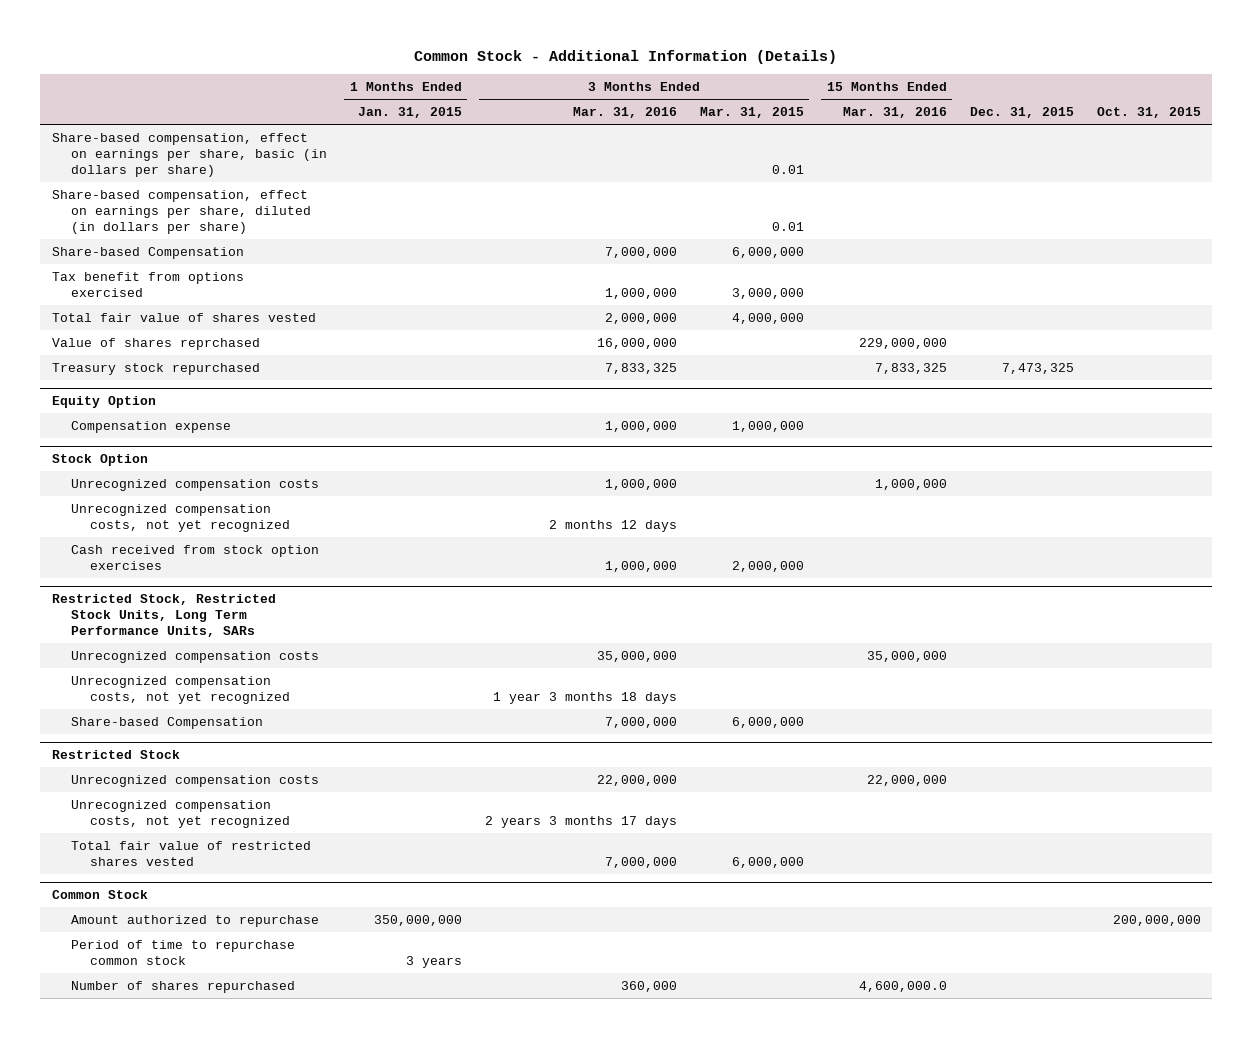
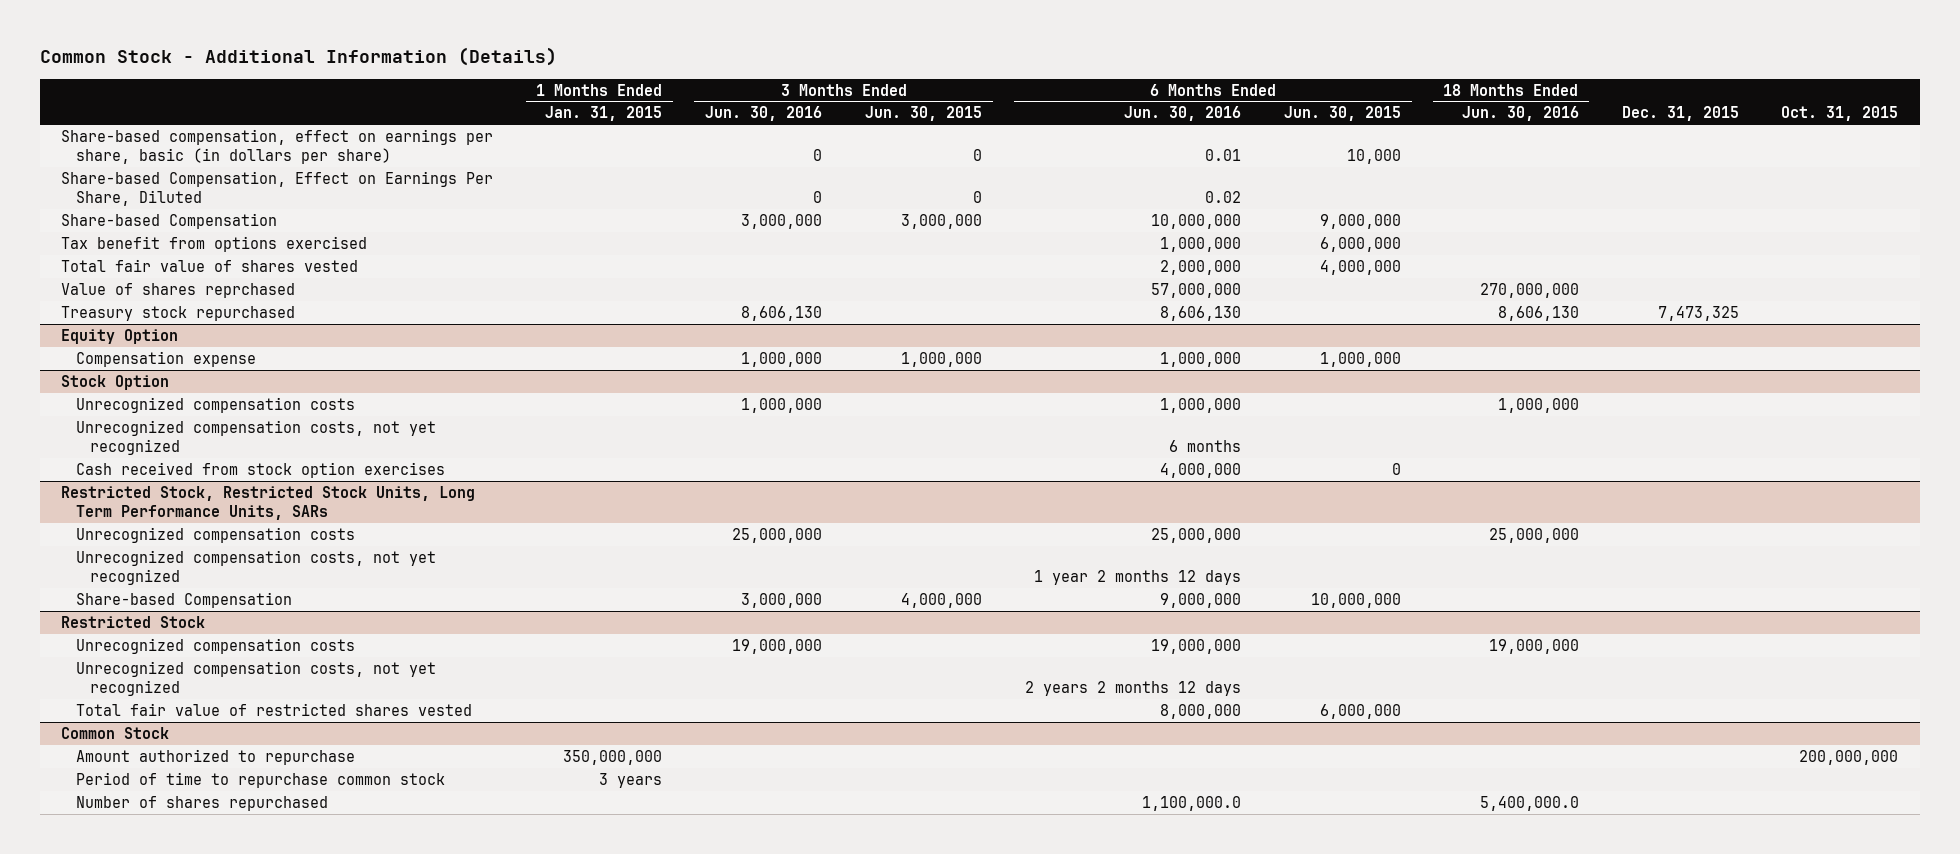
- | 1 Months Ended Jan. 31, 2015 | 3 Months Ended Mar. 31, 2016 | 3 Months Ended Mar. 31, 2015 | 15 Months Ended Mar. 31, 2016 | Dec. 31, 2015 | Oct. 31, 2015
+ | 1 Months Ended Jan. 31, 2015 | 3 Months Ended Jun. 30, 2016 | 3 Months Ended Jun. 30, 2015 | 6 Months Ended Jun. 30, 2016 | 6 Months Ended Jun. 30, 2015 | 18 Months Ended Jun. 30, 2016 | Dec. 31, 2015 | Oct. 31, 2015
- Share-based compensation, effect on earnings per share, diluted (in dollars per share) | | | 0.01 | | |
+ Share-based Compensation, Effect on Earnings Per Share, Diluted | | 0 | 0 | 0.02 | | | |

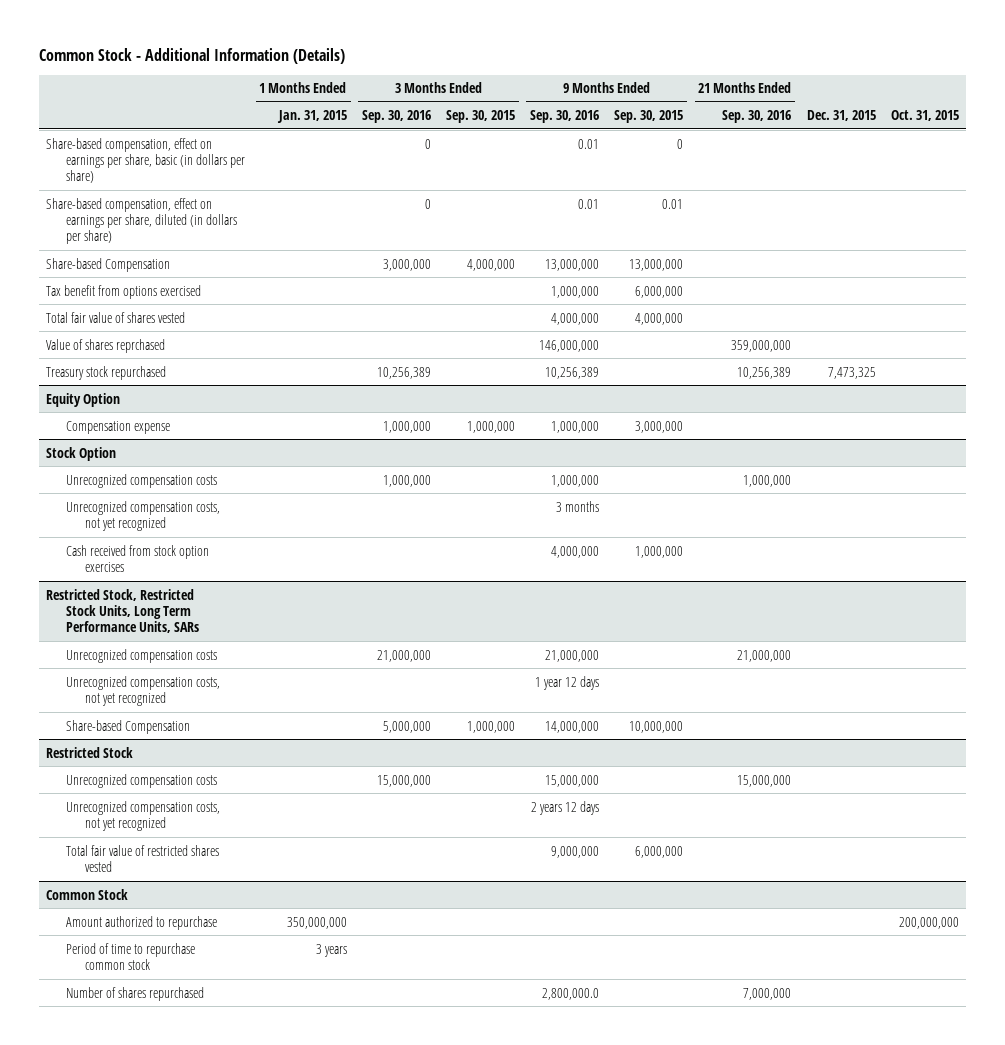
- | 1 Months Ended Jan. 31, 2015 | 3 Months Ended Jun. 30, 2016 | 3 Months Ended Jun. 30, 2015 | 6 Months Ended Jun. 30, 2016 | 6 Months Ended Jun. 30, 2015 | 18 Months Ended Jun. 30, 2016 | Dec. 31, 2015 | Oct. 31, 2015
+ | 1 Months Ended Jan. 31, 2015 | 3 Months Ended Sep. 30, 2016 | 3 Months Ended Sep. 30, 2015 | 9 Months Ended Sep. 30, 2016 | 9 Months Ended Sep. 30, 2015 | 21 Months Ended Sep. 30, 2016 | Dec. 31, 2015 | Oct. 31, 2015
- Share-based Compensation, Effect on Earnings Per Share, Diluted | | 0 | 0 | 0.02 | | | |
+ Share-based compensation, effect on earnings per share, diluted (in dollars per share) | | 0 | | 0.01 | 0.01 | | |

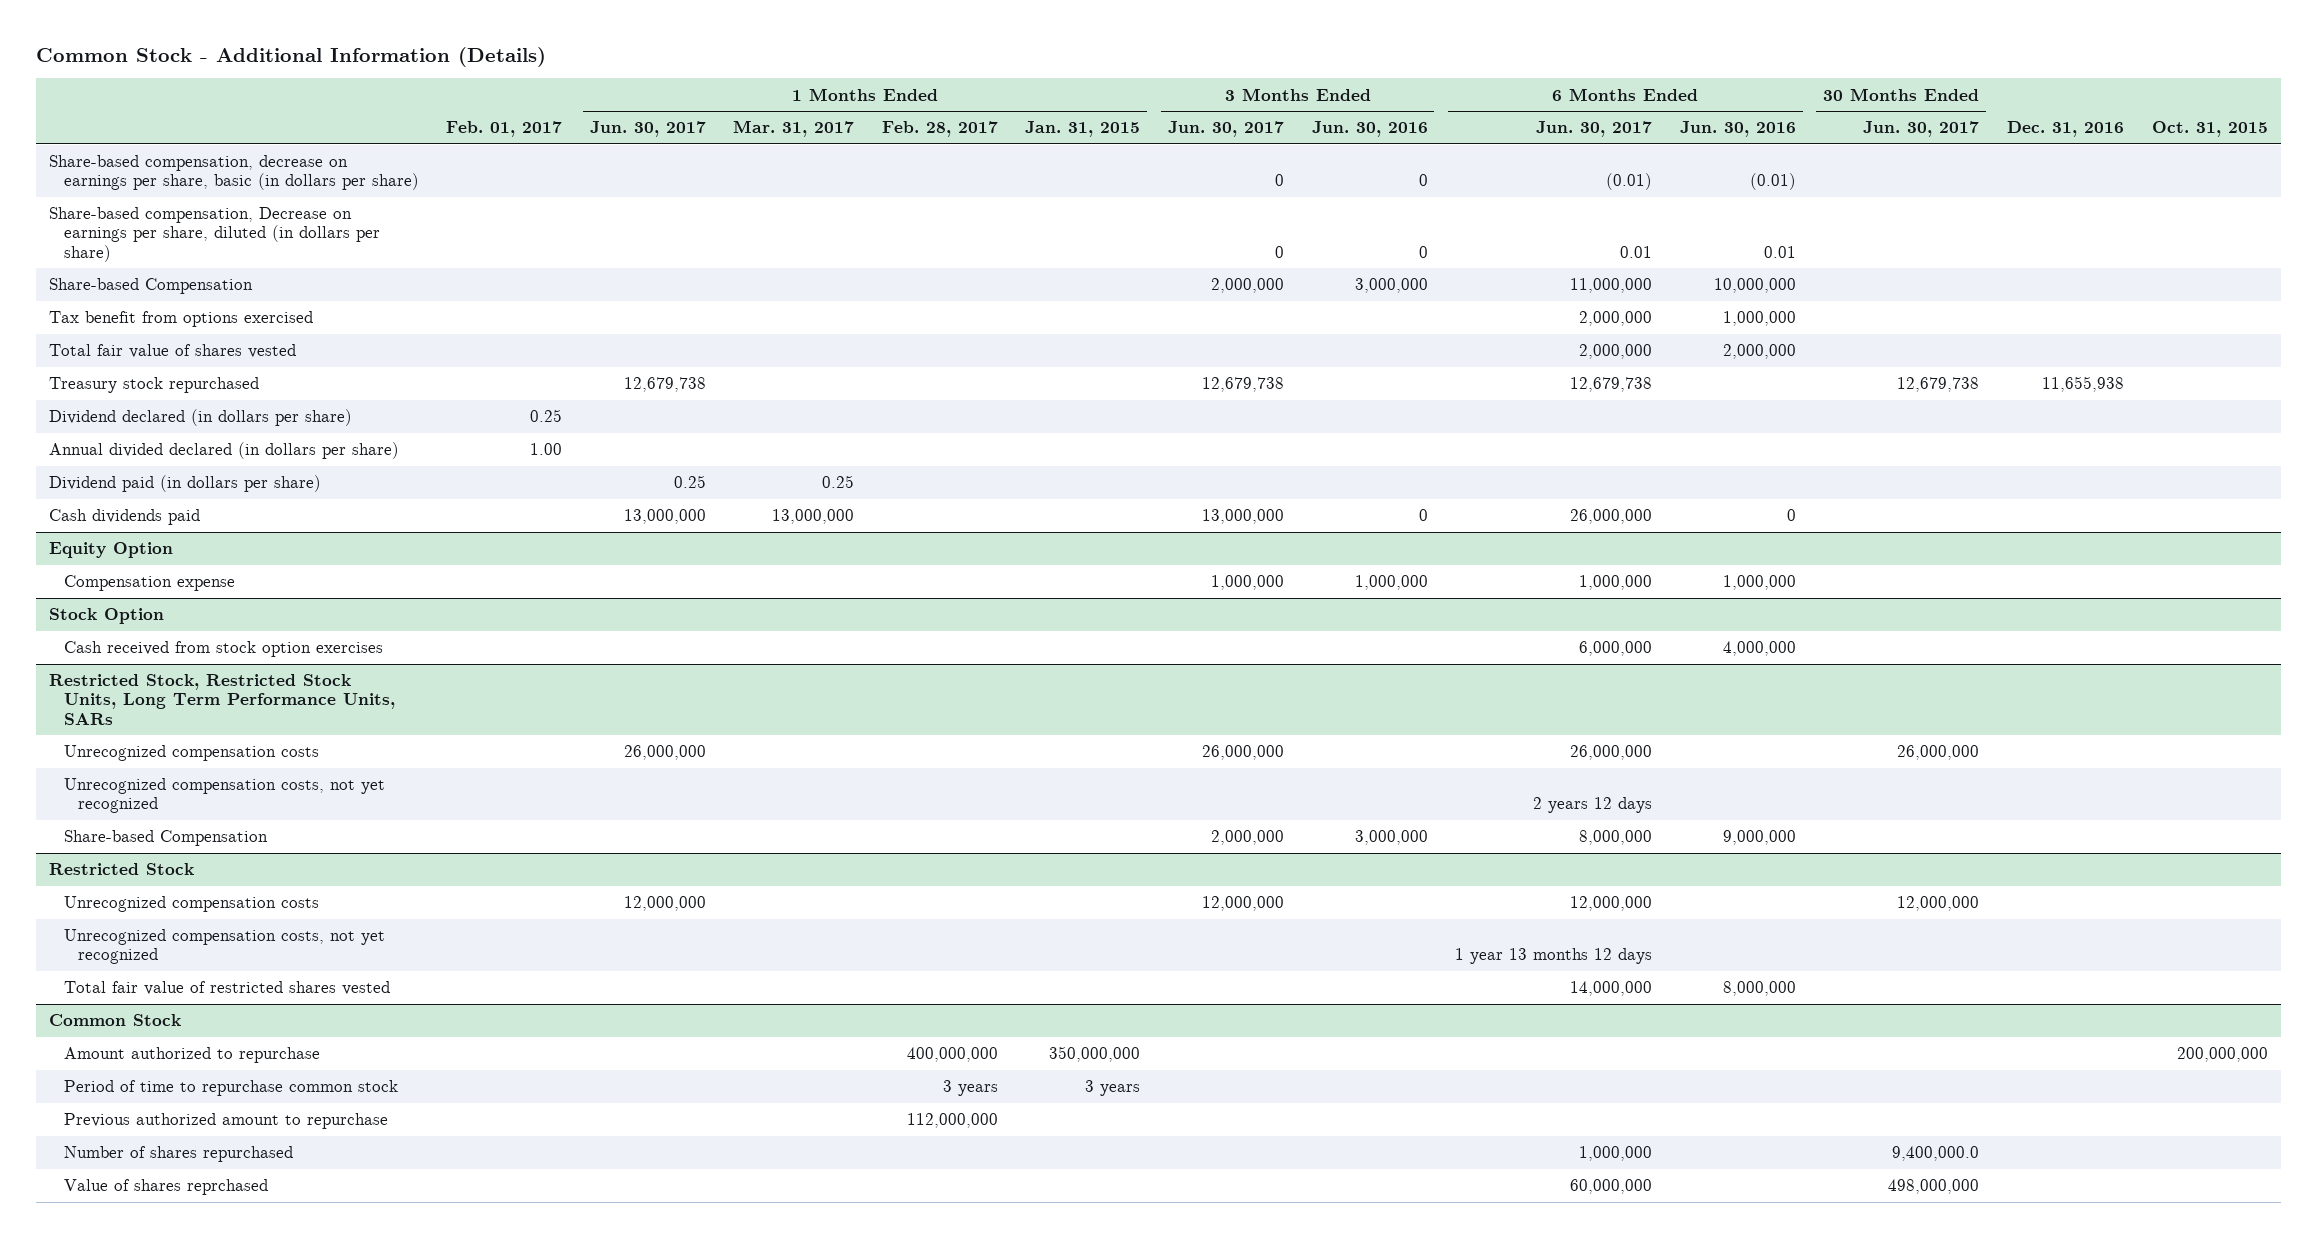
- | 1 Months Ended Jan. 31, 2015 | 3 Months Ended Sep. 30, 2016 | 3 Months Ended Sep. 30, 2015 | 9 Months Ended Sep. 30, 2016 | 9 Months Ended Sep. 30, 2015 | 21 Months Ended Sep. 30, 2016 | Dec. 31, 2015 | Oct. 31, 2015
+ | Feb. 01, 2017 | 1 Months Ended Jun. 30, 2017 | 1 Months Ended Mar. 31, 2017 | 1 Months Ended Feb. 28, 2017 | 1 Months Ended Jan. 31, 2015 | 3 Months Ended Jun. 30, 2017 | 3 Months Ended Jun. 30, 2016 | 6 Months Ended Jun. 30, 2017 | 6 Months Ended Jun. 30, 2016 | 30 Months Ended Jun. 30, 2017 | Dec. 31, 2016 | Oct. 31, 2015
- Share-based compensation, effect on earnings per share, basic (in dollars per share) | | 0 | | 0.01 | 0 | | |
- Share-based compensation, effect on earnings per share, diluted (in dollars per share) | | 0 | | 0.01 | 0.01 | | |
+ Share-based compensation, decrease on earnings per share, basic (in dollars per share) | | | | | | 0 | 0 | (0.01) | (0.01) | | |
+ Share-based compensation, Decrease on earnings per share, diluted (in dollars per share) | | | | | | 0 | 0 | 0.01 | 0.01 | | |
- Value of shares reprchased | | | | 146,000,000 | | 359,000,000 | |
+ Dividend declared (in dollars per share) | 0.25 | | | | | | | | | | |
+ Annual divided declared (in dollars per share) | 1.00 | | | | | | | | | | |
+ Dividend paid (in dollars per share) | | 0.25 | 0.25 | | | | | | | | |
+ Cash dividends paid | | 13,000,000 | 13,000,000 | | | 13,000,000 | 0 | 26,000,000 | 0 | | |
@ Stock Option
- Unrecognized compensation costs | | 1,000,000 | | 1,000,000 | | 1,000,000 | |
- Unrecognized compensation costs, not yet recognized | | | | 3 months | | | |
@ Common Stock
+ Previous authorized amount to repurchase | | | | 112,000,000 | | | | | | | |
+ Value of shares reprchased | | | | | | | | 60,000,000 | | 498,000,000 | |

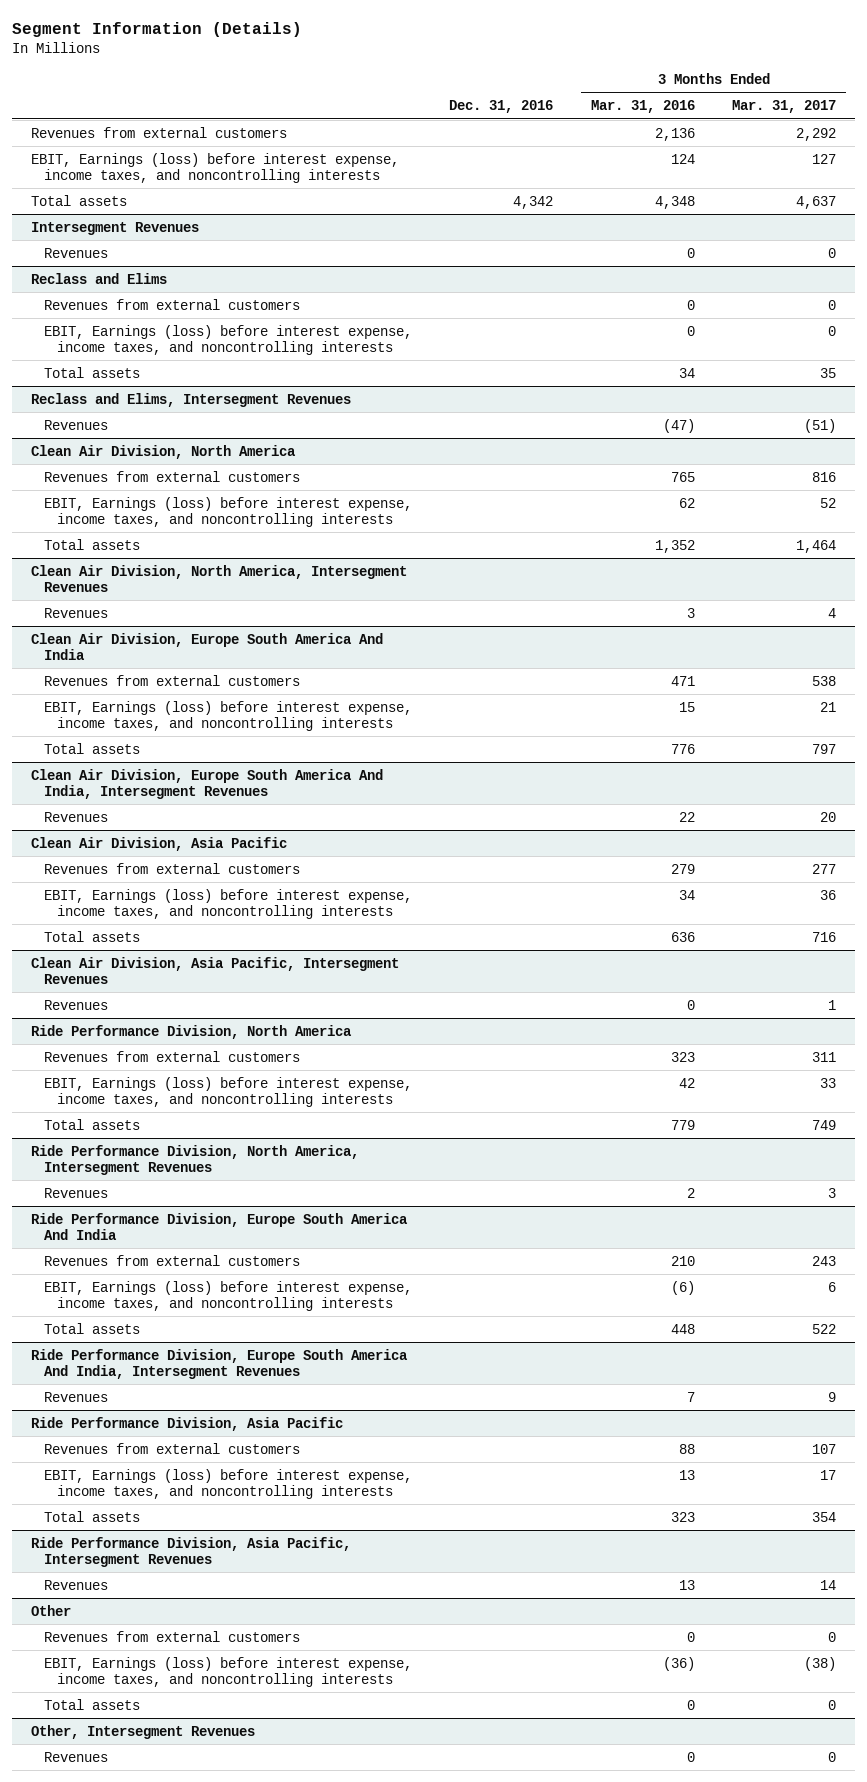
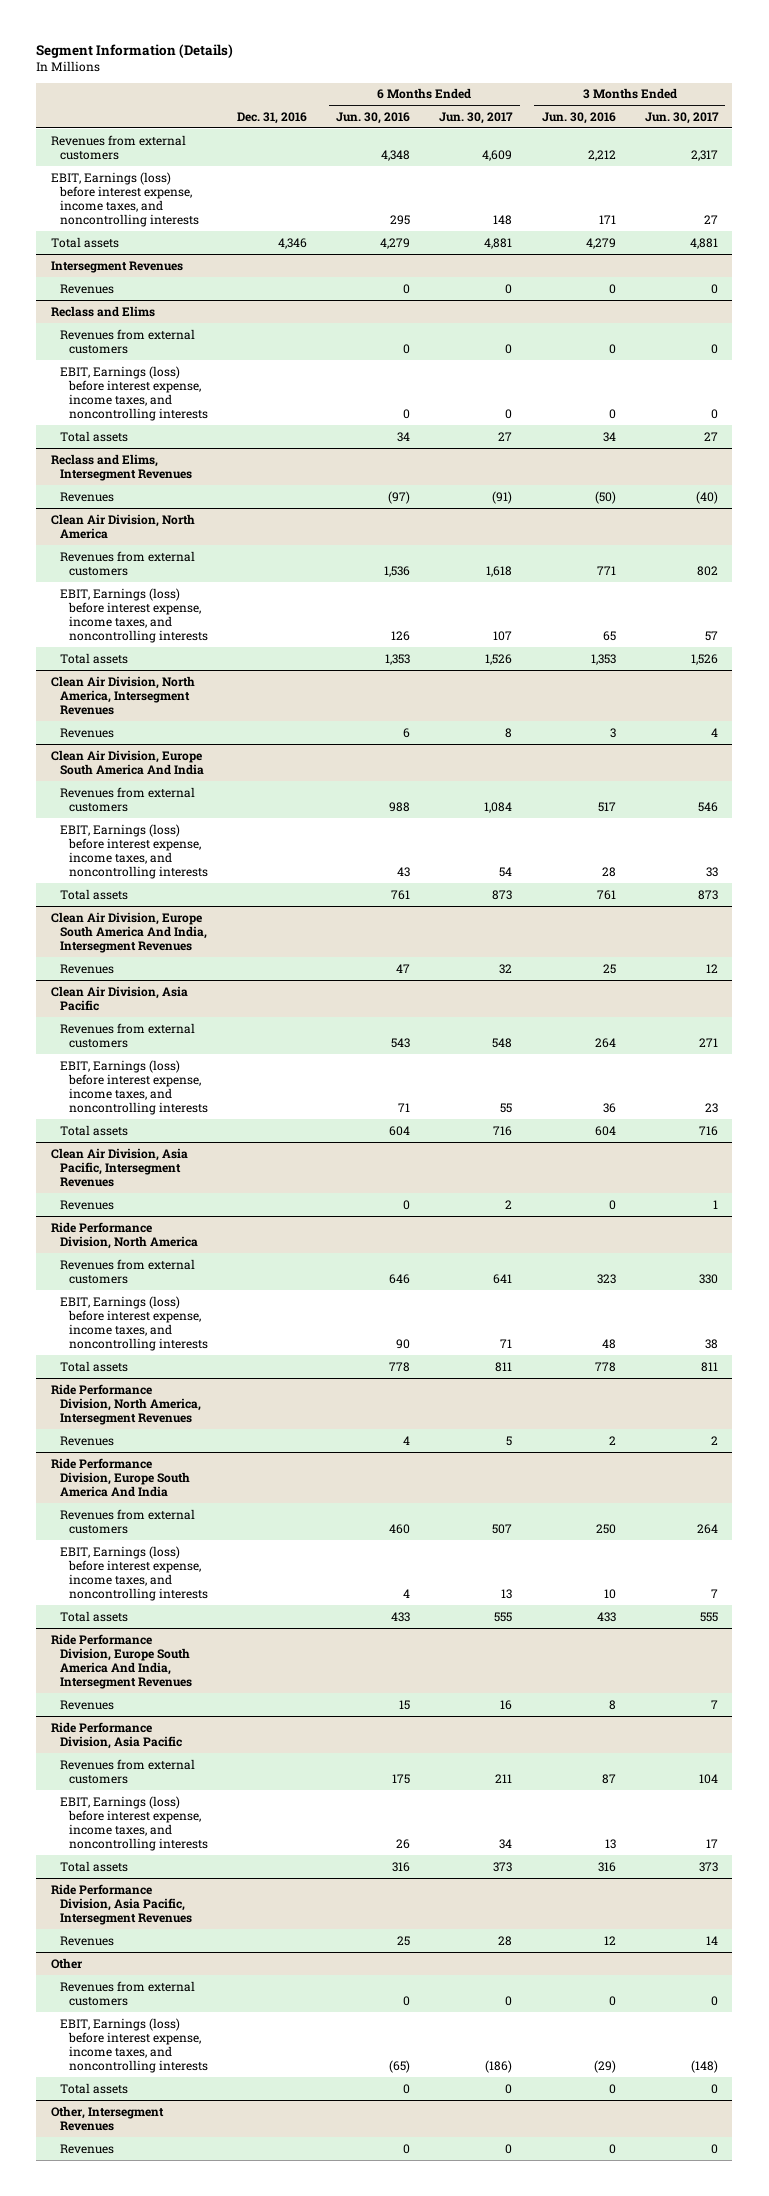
- | Dec. 31, 2016 | 3 Months Ended Mar. 31, 2016 | 3 Months Ended Mar. 31, 2017
+ | Dec. 31, 2016 | 6 Months Ended Jun. 30, 2016 | 6 Months Ended Jun. 30, 2017 | 3 Months Ended Jun. 30, 2016 | 3 Months Ended Jun. 30, 2017
- Total assets | 4,342 | 4,348 | 4,637
+ Total assets | 4,346 | 4,279 | 4,881 | 4,279 | 4,881

